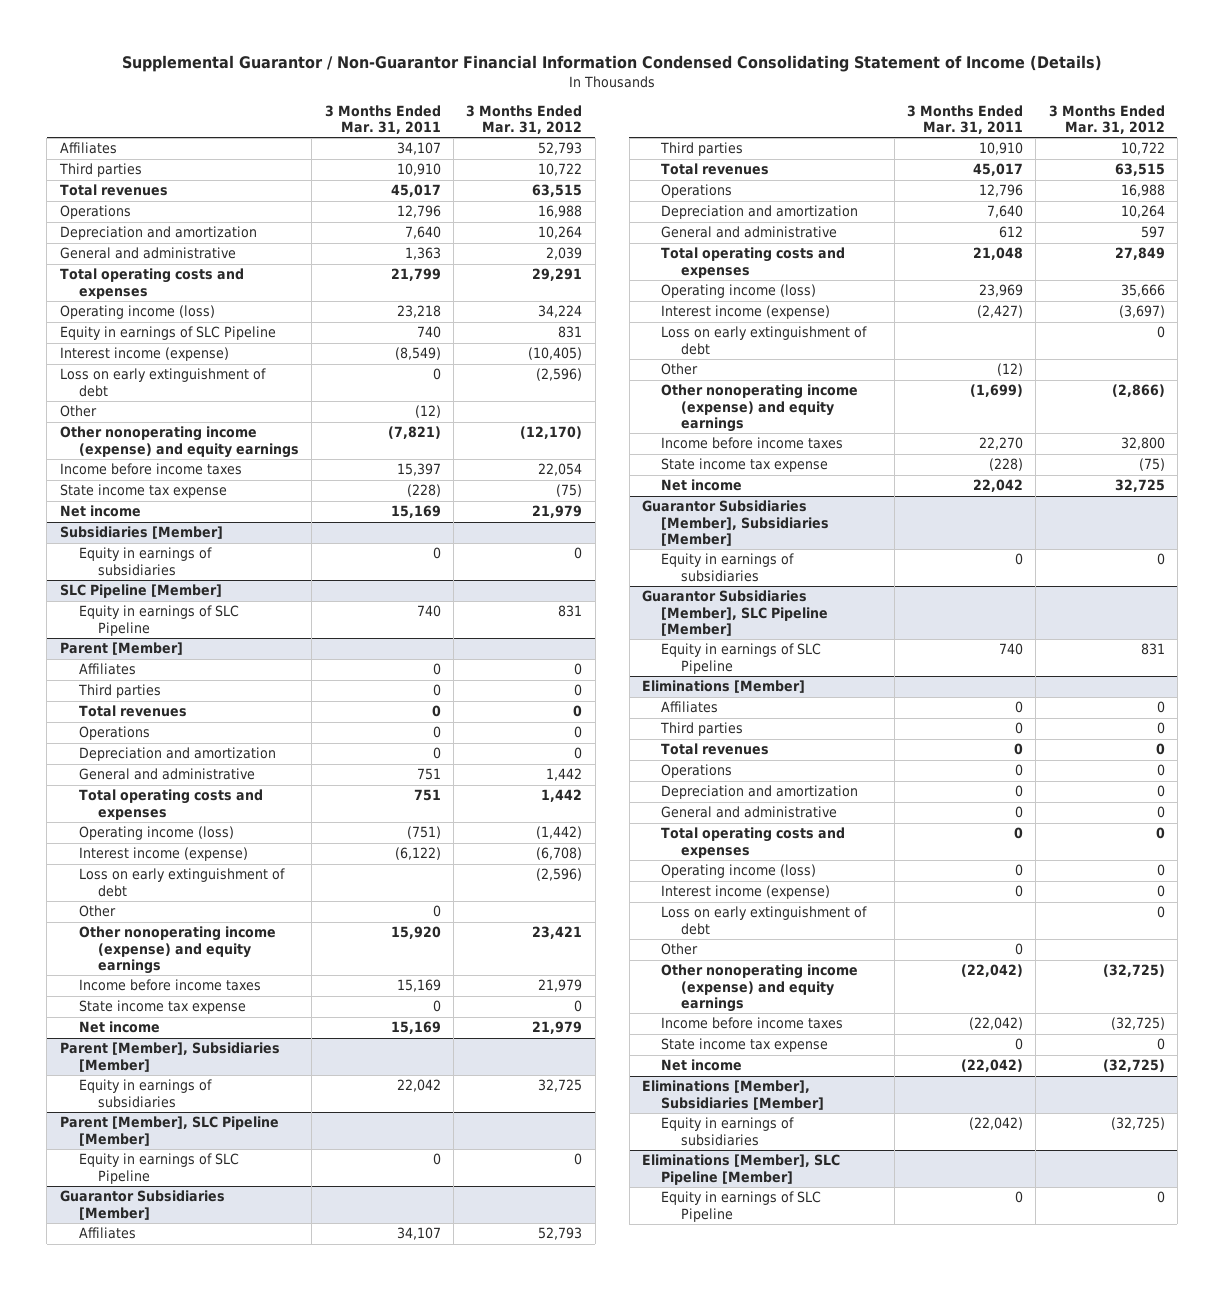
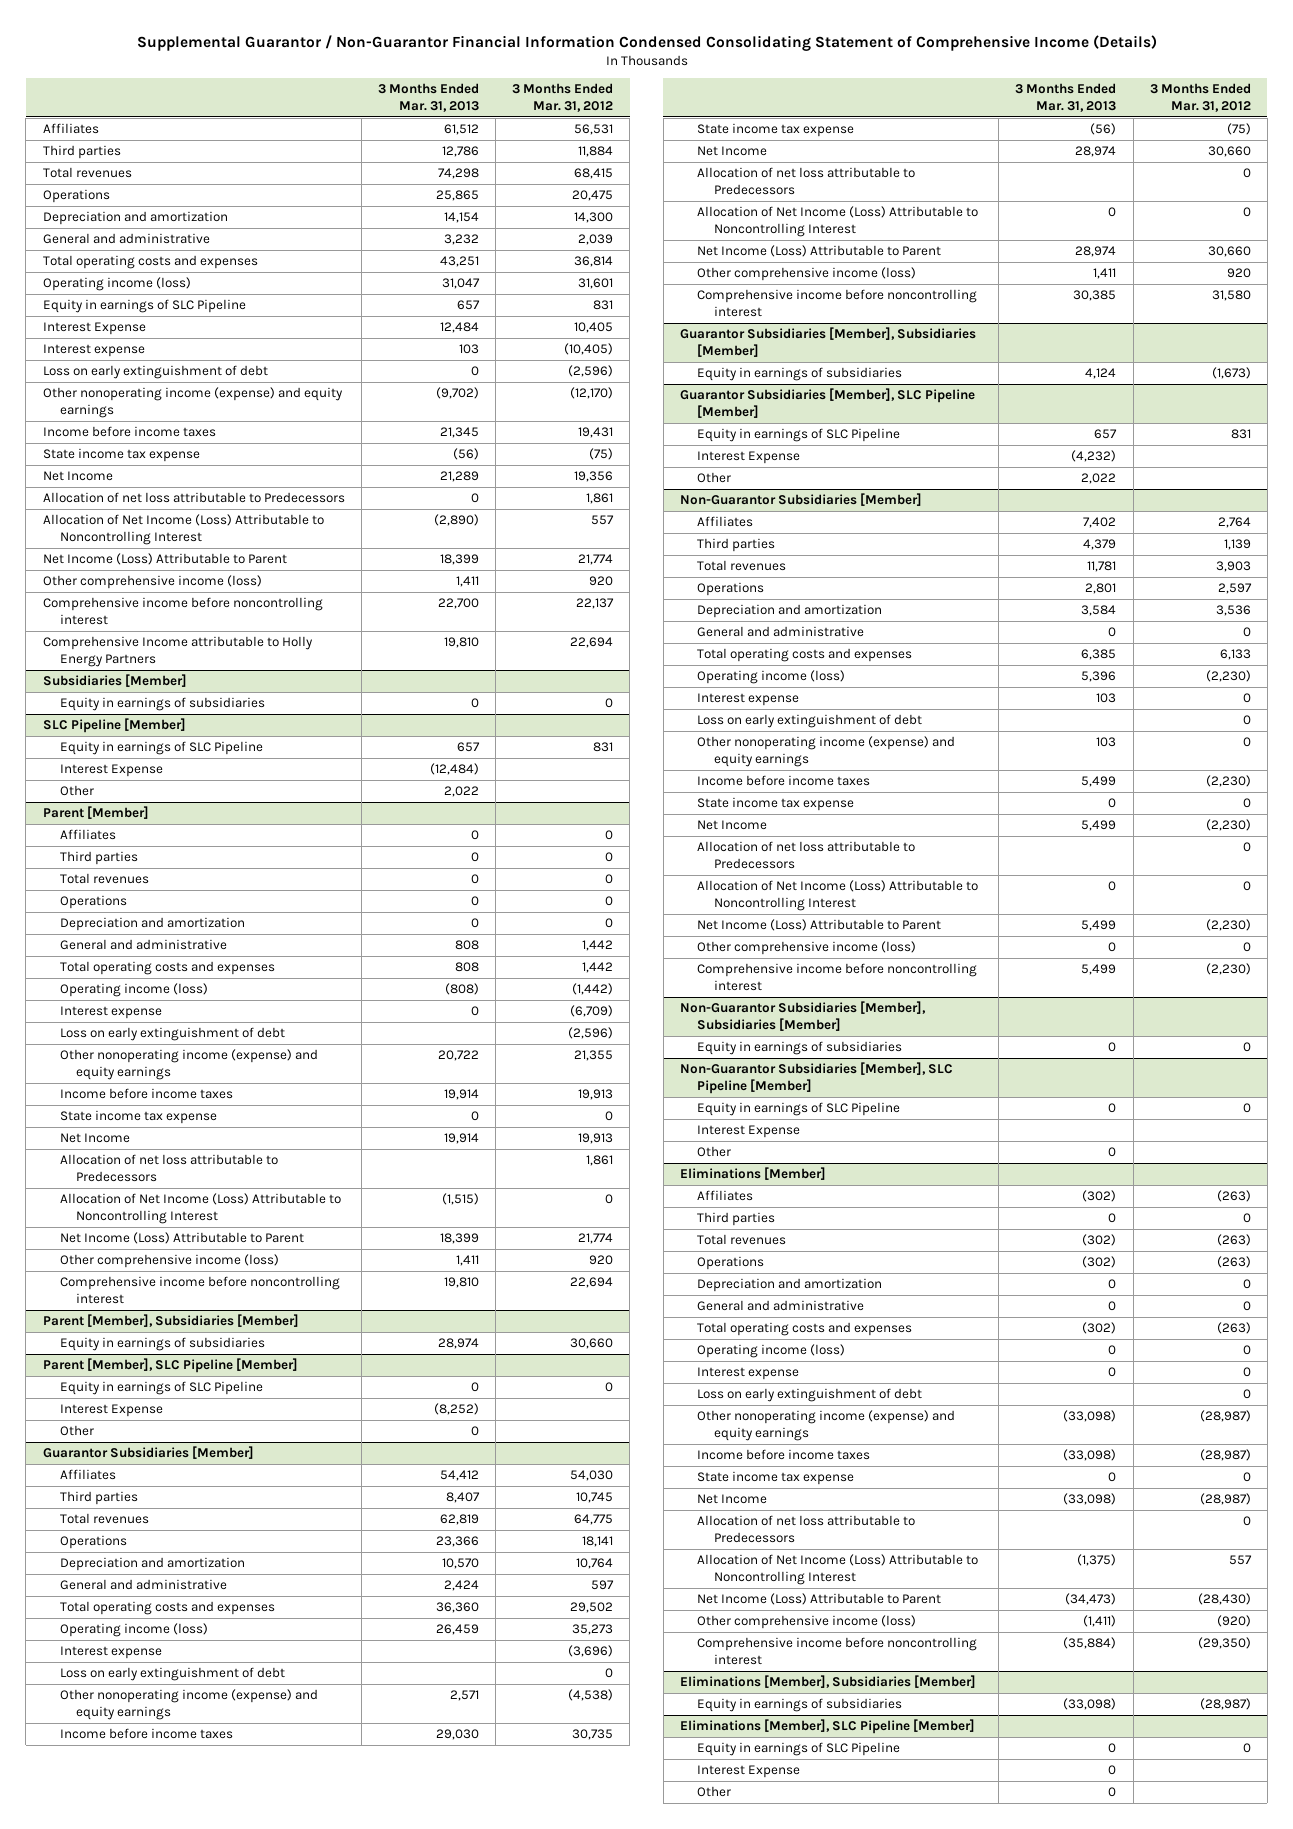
- Supplemental Guarantor / Non-Guarantor Financial Information Condensed Consolidating Statement of Income (Details)
+ Supplemental Guarantor / Non-Guarantor Financial Information Condensed Consolidating Statement of Comprehensive Income (Details)
- | 3 Months Ended Mar. 31, 2011 | 3 Months Ended Mar. 31, 2012
+ | 3 Months Ended Mar. 31, 2013 | 3 Months Ended Mar. 31, 2012
- Affiliates | 34,107 | 52,793
- Third parties | 10,910 | 10,722
- Total revenues | 45,017 | 63,515
- Operations | 12,796 | 16,988
- Depreciation and amortization | 7,640 | 10,264
+ Affiliates | 61,512 | 56,531
+ Third parties | 12,786 | 11,884
+ Total revenues | 74,298 | 68,415
+ Operations | 25,865 | 20,475
+ Depreciation and amortization | 14,154 | 14,300
- Total operating costs and expenses | 21,799 | 29,291
- Operating income (loss) | 23,218 | 34,224
+ Total operating costs and expenses | 43,251 | 36,814
+ Operating income (loss) | 31,047 | 31,601
- Interest income (expense) | (8,549) | (10,405)
+ Interest Expense | 12,484 | 10,405
+ Interest expense | 103 | (10,405)
- Other | (12) |
- Income before income taxes | 15,397 | 22,054
+ Income before income taxes | 21,345 | 19,431
- Net income | 15,169 | 21,979
+ Net Income | 21,289 | 19,356
+ Allocation of net loss attributable to Predecessors | 0 | 1,861
+ Allocation of Net Income (Loss) Attributable to Noncontrolling Interest | (2,890) | 557
+ Net Income (Loss) Attributable to Parent | 18,399 | 21,774
+ Other comprehensive income (loss) | 1,411 | 920
+ Comprehensive income before noncontrolling interest | 22,700 | 22,137
+ Comprehensive Income attributable to Holly Energy Partners | 19,810 | 22,694
@ SLC Pipeline [Member]
+ Interest Expense | (12,484) |
+ Other | 2,022 |
@ Parent [Member]
- Interest income (expense) | (6,122) | (6,708)
+ Interest expense | 0 | (6,709)
- Other | 0 |
- Other nonoperating income (expense) and equity earnings | 15,920 | 23,421
- Income before income taxes | 15,169 | 21,979
+ Other nonoperating income (expense) and equity earnings | 20,722 | 21,355
+ Income before income taxes | 19,914 | 19,913
- Net income | 15,169 | 21,979
+ Net Income | 19,914 | 19,913
+ Allocation of net loss attributable to Predecessors | | 1,861
+ Allocation of Net Income (Loss) Attributable to Noncontrolling Interest | (1,515) | 0
+ Net Income (Loss) Attributable to Parent | 18,399 | 21,774
+ Other comprehensive income (loss) | 1,411 | 920
+ Comprehensive income before noncontrolling interest | 19,810 | 22,694
@ Parent [Member], Subsidiaries [Member]
- Equity in earnings of subsidiaries | 22,042 | 32,725
+ Equity in earnings of subsidiaries | 28,974 | 30,660
@ Parent [Member], SLC Pipeline [Member]
+ Interest Expense | (8,252) |
+ Other | 0 |
@ Guarantor Subsidiaries [Member]
- Affiliates | 34,107 | 52,793
- Third parties | 10,910 | 10,722
- Total revenues | 45,017 | 63,515
- Operations | 12,796 | 16,988
- Depreciation and amortization | 7,640 | 10,264
+ Affiliates | 54,412 | 54,030
+ Third parties | 8,407 | 10,745
+ Total revenues | 62,819 | 64,775
+ Operations | 23,366 | 18,141
+ Depreciation and amortization | 10,570 | 10,764
- Total operating costs and expenses | 21,048 | 27,849
- Operating income (loss) | 23,969 | 35,666
- Interest income (expense) | (2,427) | (3,697)
+ Total operating costs and expenses | 36,360 | 29,502
+ Operating income (loss) | 26,459 | 35,273
+ Interest expense | | (3,696)
- Other | (12) |
- Other nonoperating income (expense) and equity earnings | (1,699) | (2,866)
- Income before income taxes | 22,270 | 32,800
+ Other nonoperating income (expense) and equity earnings | 2,571 | (4,538)
+ Income before income taxes | 29,030 | 30,735
- Net income | 22,042 | 32,725
+ Net Income | 28,974 | 30,660
+ Allocation of net loss attributable to Predecessors | | 0
+ Allocation of Net Income (Loss) Attributable to Noncontrolling Interest | 0 | 0
+ Net Income (Loss) Attributable to Parent | 28,974 | 30,660
+ Other comprehensive income (loss) | 1,411 | 920
+ Comprehensive income before noncontrolling interest | 30,385 | 31,580
@ Guarantor Subsidiaries [Member], Subsidiaries [Member]
- Equity in earnings of subsidiaries | 0 | 0
+ Equity in earnings of subsidiaries | 4,124 | (1,673)
@ Guarantor Subsidiaries [Member], SLC Pipeline [Member]
+ Interest Expense | (4,232) |
+ Other | 2,022 |
+ Non-Guarantor Subsidiaries [Member]
+ Affiliates | 7,402 | 2,764
+ Third parties | 4,379 | 1,139
+ Total revenues | 11,781 | 3,903
+ Operations | 2,801 | 2,597
+ Depreciation and amortization | 3,584 | 3,536
+ General and administrative | 0 | 0
+ Total operating costs and expenses | 6,385 | 6,133
+ Operating income (loss) | 5,396 | (2,230)
+ Interest expense | 103 | 0
+ Loss on early extinguishment of debt | | 0
+ Other nonoperating income (expense) and equity earnings | 103 | 0
+ Income before income taxes | 5,499 | (2,230)
+ State income tax expense | 0 | 0
+ Net Income | 5,499 | (2,230)
+ Allocation of net loss attributable to Predecessors | | 0
+ Allocation of Net Income (Loss) Attributable to Noncontrolling Interest | 0 | 0
+ Net Income (Loss) Attributable to Parent | 5,499 | (2,230)
+ Other comprehensive income (loss) | 0 | 0
+ Comprehensive income before noncontrolling interest | 5,499 | (2,230)
+ Non-Guarantor Subsidiaries [Member], Subsidiaries [Member]
+ Equity in earnings of subsidiaries | 0 | 0
+ Non-Guarantor Subsidiaries [Member], SLC Pipeline [Member]
+ Equity in earnings of SLC Pipeline | 0 | 0
+ Interest Expense
+ Other | 0 |
@ Eliminations [Member]
- Affiliates | 0 | 0
+ Affiliates | (302) | (263)
- Total revenues | 0 | 0
- Operations | 0 | 0
+ Total revenues | (302) | (263)
+ Operations | (302) | (263)
- Total operating costs and expenses | 0 | 0
+ Total operating costs and expenses | (302) | (263)
- Interest income (expense) | 0 | 0
+ Interest expense | 0 | 0
- Other | 0 |
- Other nonoperating income (expense) and equity earnings | (22,042) | (32,725)
- Income before income taxes | (22,042) | (32,725)
+ Other nonoperating income (expense) and equity earnings | (33,098) | (28,987)
+ Income before income taxes | (33,098) | (28,987)
- Net income | (22,042) | (32,725)
+ Net Income | (33,098) | (28,987)
+ Allocation of net loss attributable to Predecessors | | 0
+ Allocation of Net Income (Loss) Attributable to Noncontrolling Interest | (1,375) | 557
+ Net Income (Loss) Attributable to Parent | (34,473) | (28,430)
+ Other comprehensive income (loss) | (1,411) | (920)
+ Comprehensive income before noncontrolling interest | (35,884) | (29,350)
@ Eliminations [Member], Subsidiaries [Member]
- Equity in earnings of subsidiaries | (22,042) | (32,725)
+ Equity in earnings of subsidiaries | (33,098) | (28,987)
@ Eliminations [Member], SLC Pipeline [Member]
+ Interest Expense | 0 |
+ Other | 0 |

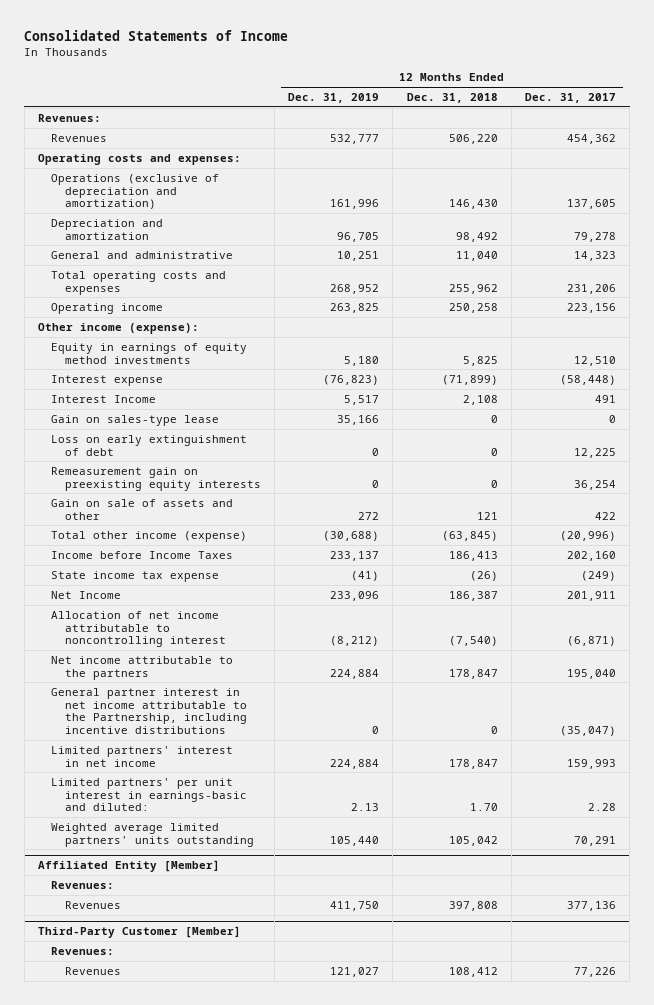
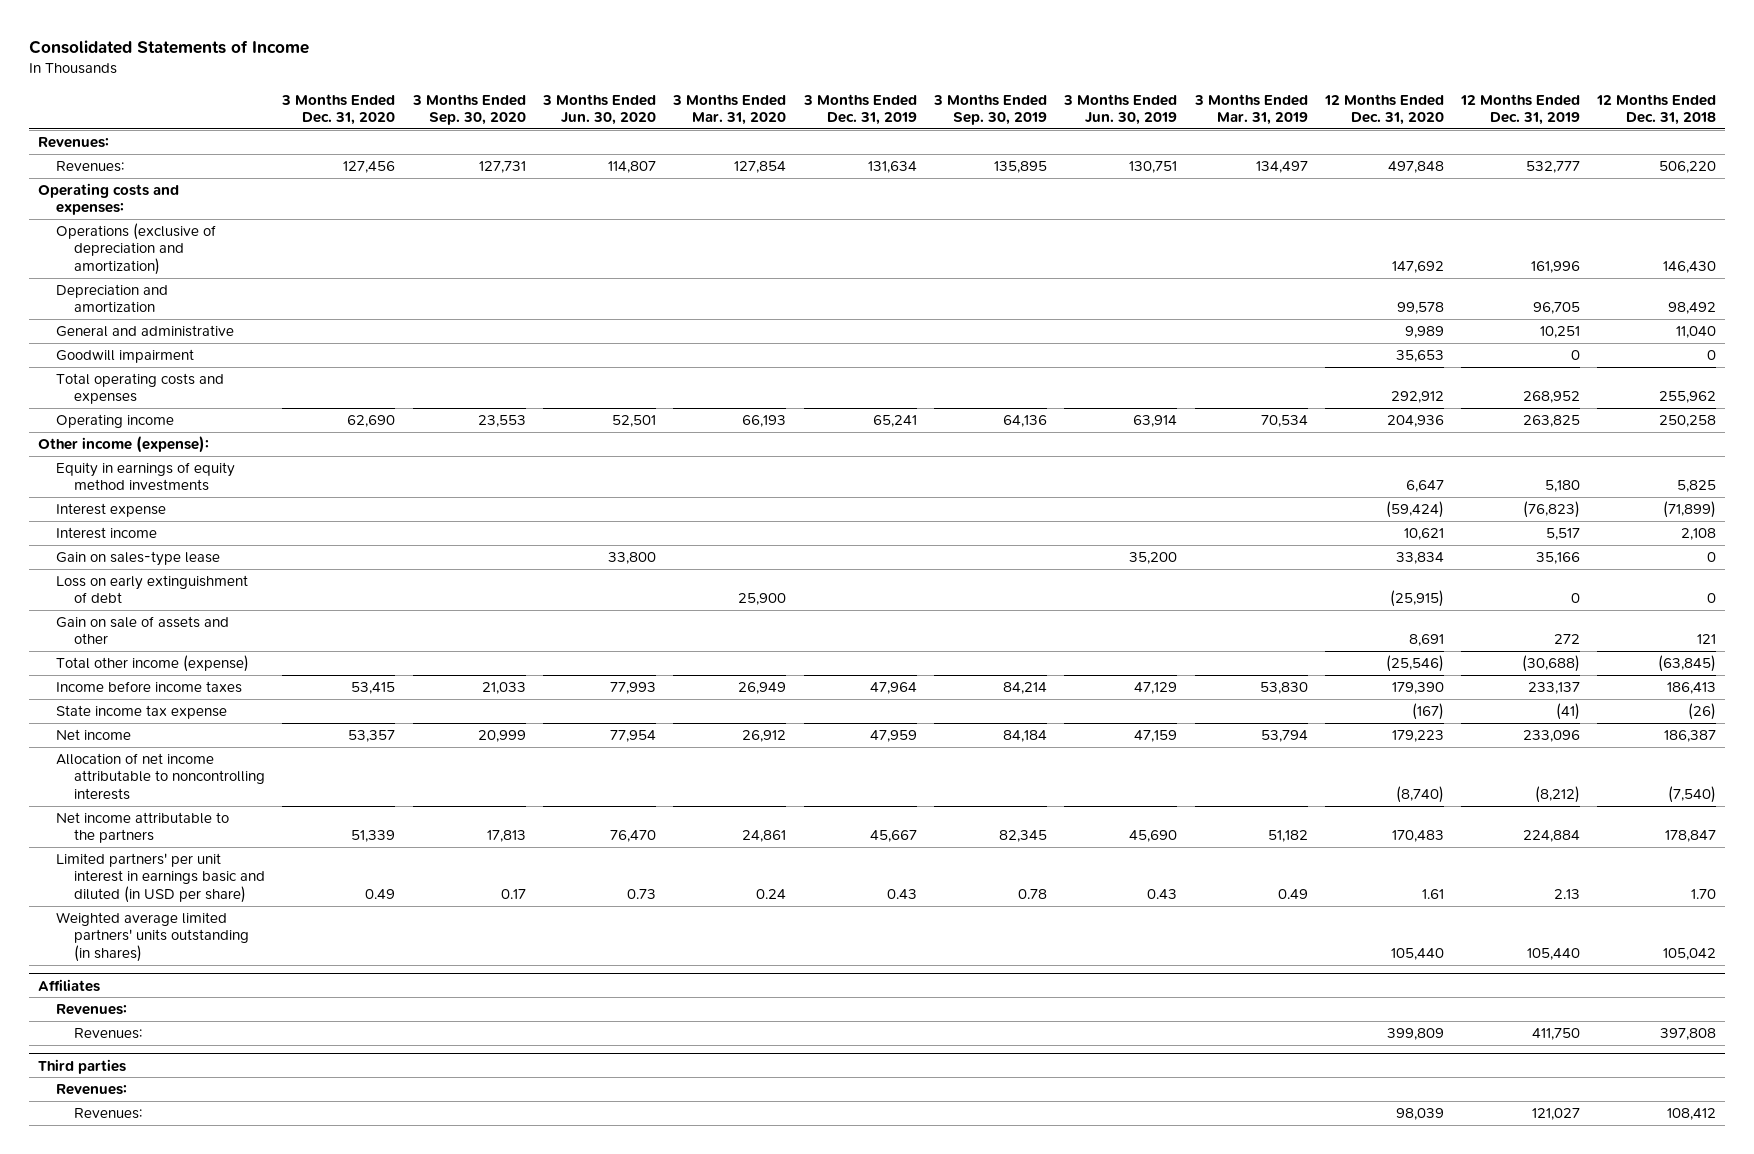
- | 12 Months Ended Dec. 31, 2019 | 12 Months Ended Dec. 31, 2018 | 12 Months Ended Dec. 31, 2017
+ | 3 Months Ended Dec. 31, 2020 | 3 Months Ended Sep. 30, 2020 | 3 Months Ended Jun. 30, 2020 | 3 Months Ended Mar. 31, 2020 | 3 Months Ended Dec. 31, 2019 | 3 Months Ended Sep. 30, 2019 | 3 Months Ended Jun. 30, 2019 | 3 Months Ended Mar. 31, 2019 | 12 Months Ended Dec. 31, 2020 | 12 Months Ended Dec. 31, 2019 | 12 Months Ended Dec. 31, 2018
- Revenues | 532,777 | 506,220 | 454,362
+ Revenues: | 127,456 | 127,731 | 114,807 | 127,854 | 131,634 | 135,895 | 130,751 | 134,497 | 497,848 | 532,777 | 506,220
+ Goodwill impairment | | | | | | | | | 35,653 | 0 | 0
- Interest Income | 5,517 | 2,108 | 491
+ Interest income | | | | | | | | | 10,621 | 5,517 | 2,108
- Remeasurement gain on preexisting equity interests | 0 | 0 | 36,254
- Income before Income Taxes | 233,137 | 186,413 | 202,160
+ Income before income taxes | 53,415 | 21,033 | 77,993 | 26,949 | 47,964 | 84,214 | 47,129 | 53,830 | 179,390 | 233,137 | 186,413
- Net Income | 233,096 | 186,387 | 201,911
- Allocation of net income attributable to noncontrolling interest | (8,212) | (7,540) | (6,871)
+ Net income | 53,357 | 20,999 | 77,954 | 26,912 | 47,959 | 84,184 | 47,159 | 53,794 | 179,223 | 233,096 | 186,387
+ Allocation of net income attributable to noncontrolling interests | | | | | | | | | (8,740) | (8,212) | (7,540)
- General partner interest in net income attributable to the Partnership, including incentive distributions | 0 | 0 | (35,047)
- Limited partners' interest in net income | 224,884 | 178,847 | 159,993
- Limited partners' per unit interest in earnings-basic and diluted: | 2.13 | 1.70 | 2.28
- Weighted average limited partners' units outstanding | 105,440 | 105,042 | 70,291
- Affiliated Entity [Member]
+ Limited partners' per unit interest in earnings basic and diluted (in USD per share) | 0.49 | 0.17 | 0.73 | 0.24 | 0.43 | 0.78 | 0.43 | 0.49 | 1.61 | 2.13 | 1.70
+ Weighted average limited partners' units outstanding (in shares) | | | | | | | | | 105,440 | 105,440 | 105,042
+ Affiliates
- Revenues | 411,750 | 397,808 | 377,136
- Third-Party Customer [Member]
+ Revenues: | | | | | | | | | 399,809 | 411,750 | 397,808
+ Third parties
- Revenues | 121,027 | 108,412 | 77,226
+ Revenues: | | | | | | | | | 98,039 | 121,027 | 108,412

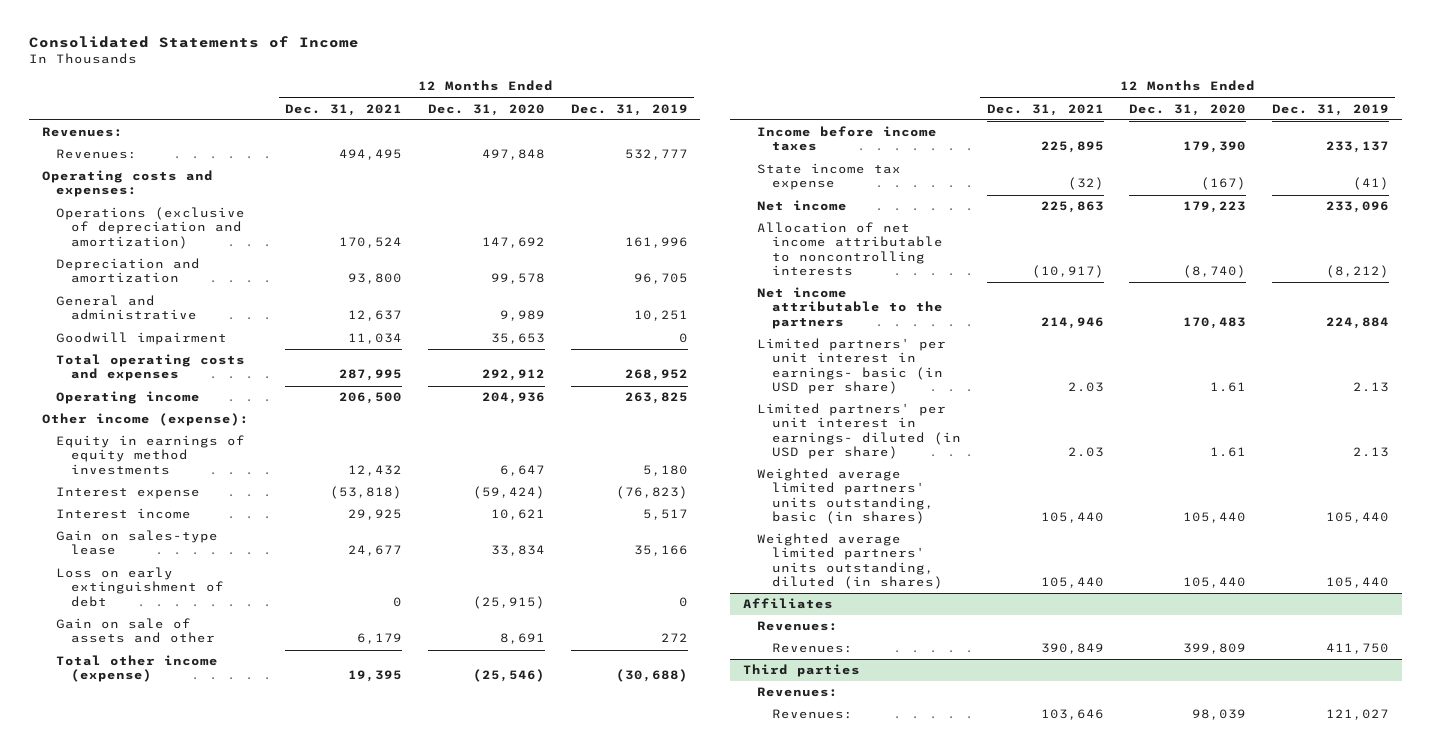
- | 3 Months Ended Dec. 31, 2020 | 3 Months Ended Sep. 30, 2020 | 3 Months Ended Jun. 30, 2020 | 3 Months Ended Mar. 31, 2020 | 3 Months Ended Dec. 31, 2019 | 3 Months Ended Sep. 30, 2019 | 3 Months Ended Jun. 30, 2019 | 3 Months Ended Mar. 31, 2019 | 12 Months Ended Dec. 31, 2020 | 12 Months Ended Dec. 31, 2019 | 12 Months Ended Dec. 31, 2018
+ | 12 Months Ended Dec. 31, 2021 | 12 Months Ended Dec. 31, 2020 | 12 Months Ended Dec. 31, 2019
- Limited partners' per unit interest in earnings basic and diluted (in USD per share) | 0.49 | 0.17 | 0.73 | 0.24 | 0.43 | 0.78 | 0.43 | 0.49 | 1.61 | 2.13 | 1.70
- Weighted average limited partners' units outstanding (in shares) | | | | | | | | | 105,440 | 105,440 | 105,042
+ Limited partners' per unit interest in earnings- basic (in USD per share) | 2.03 | 1.61 | 2.13
+ Limited partners' per unit interest in earnings- diluted (in USD per share) | 2.03 | 1.61 | 2.13
+ Weighted average limited partners' units outstanding, basic (in shares) | 105,440 | 105,440 | 105,440
+ Weighted average limited partners' units outstanding, diluted (in shares) | 105,440 | 105,440 | 105,440

